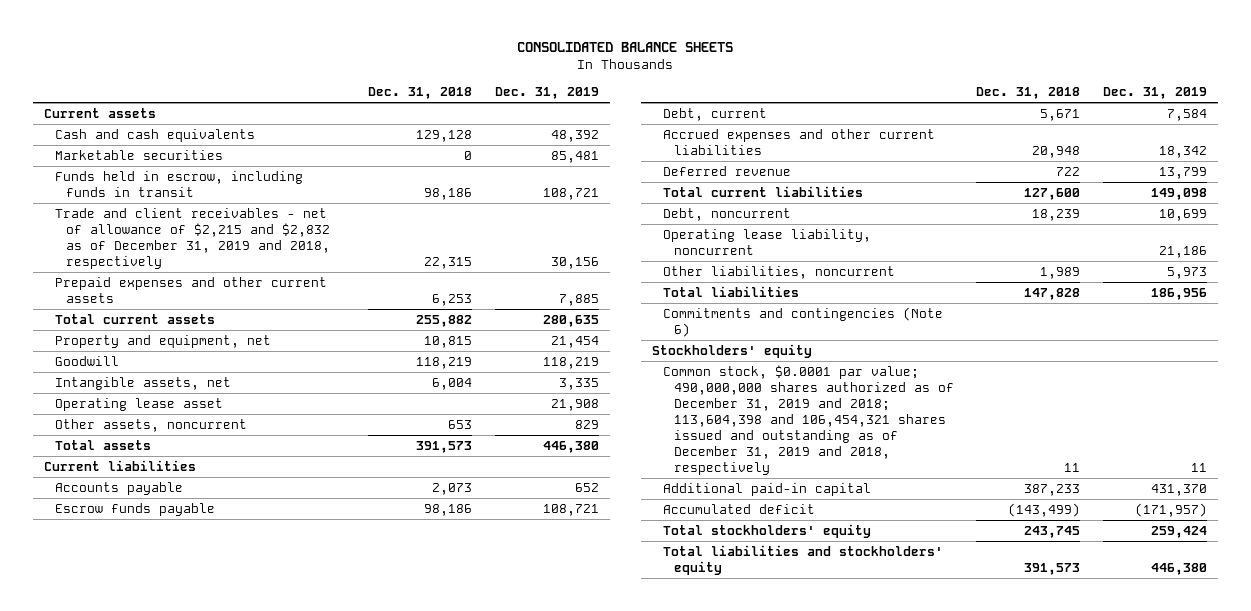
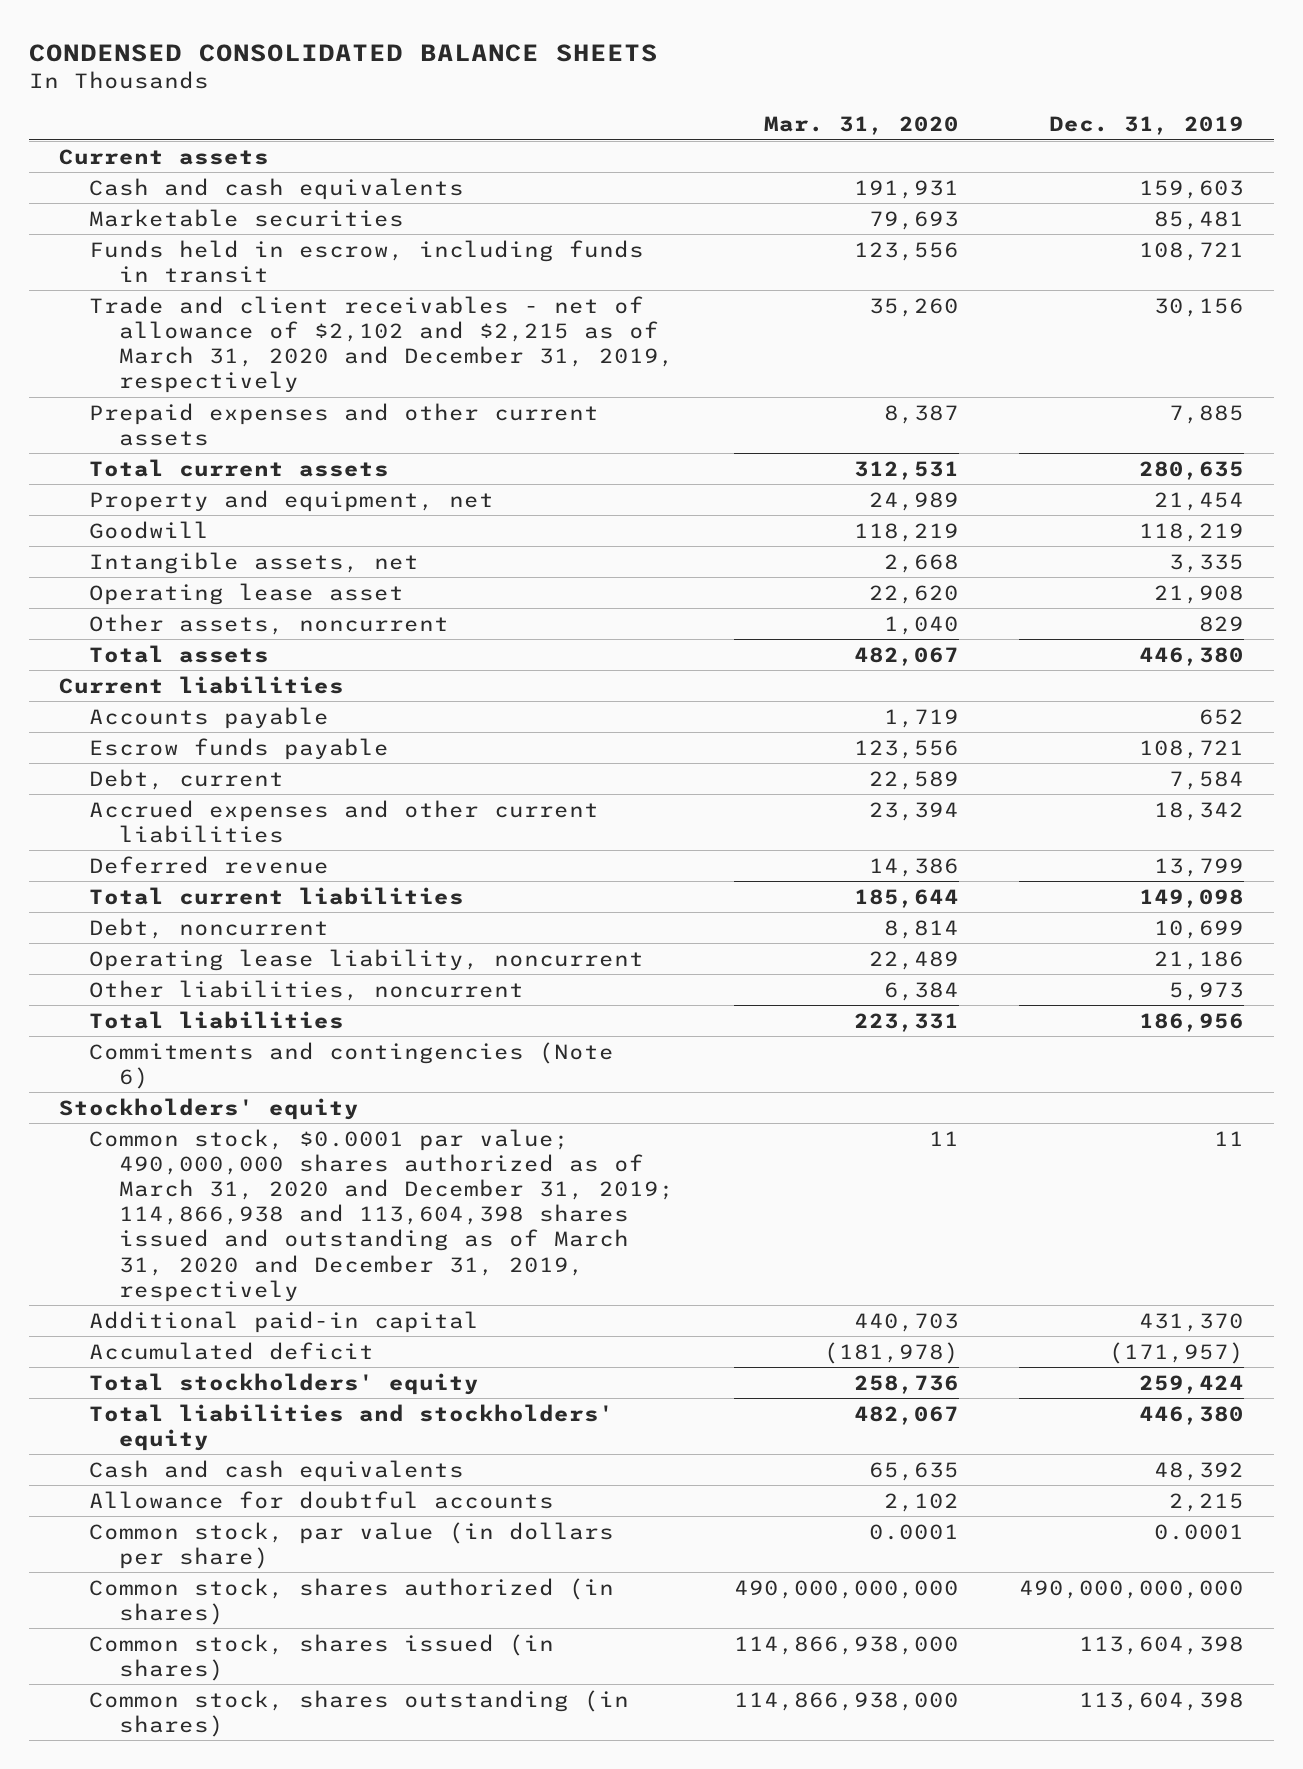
- CONSOLIDATED BALANCE SHEETS
+ CONDENSED CONSOLIDATED BALANCE SHEETS
- | Dec. 31, 2018 | Dec. 31, 2019
+ | Mar. 31, 2020 | Dec. 31, 2019
+ Cash and cash equivalents | 191,931 | 159,603
- Trade and client receivables - net of allowance of $2,215 and $2,832 as of December 31, 2019 and 2018, respectively | 22,315 | 30,156
+ Trade and client receivables - net of allowance of $2,102 and $2,215 as of March 31, 2020 and December 31, 2019, respectively | 35,260 | 30,156
- Common stock, $0.0001 par value; 490,000,000 shares authorized as of December 31, 2019 and 2018; 113,604,398 and 106,454,321 shares issued and outstanding as of December 31, 2019 and 2018, respectively | 11 | 11
+ Common stock, $0.0001 par value; 490,000,000 shares authorized as of March 31, 2020 and December 31, 2019; 114,866,938 and 113,604,398 shares issued and outstanding as of March 31, 2020 and December 31, 2019, respectively | 11 | 11
moved down: Cash and cash equivalents | 65,635 | 48,392
+ Allowance for doubtful accounts | 2,102 | 2,215
+ Common stock, par value (in dollars per share) | 0.0001 | 0.0001
+ Common stock, shares authorized (in shares) | 490,000,000,000 | 490,000,000,000
+ Common stock, shares issued (in shares) | 114,866,938,000 | 113,604,398
+ Common stock, shares outstanding (in shares) | 114,866,938,000 | 113,604,398

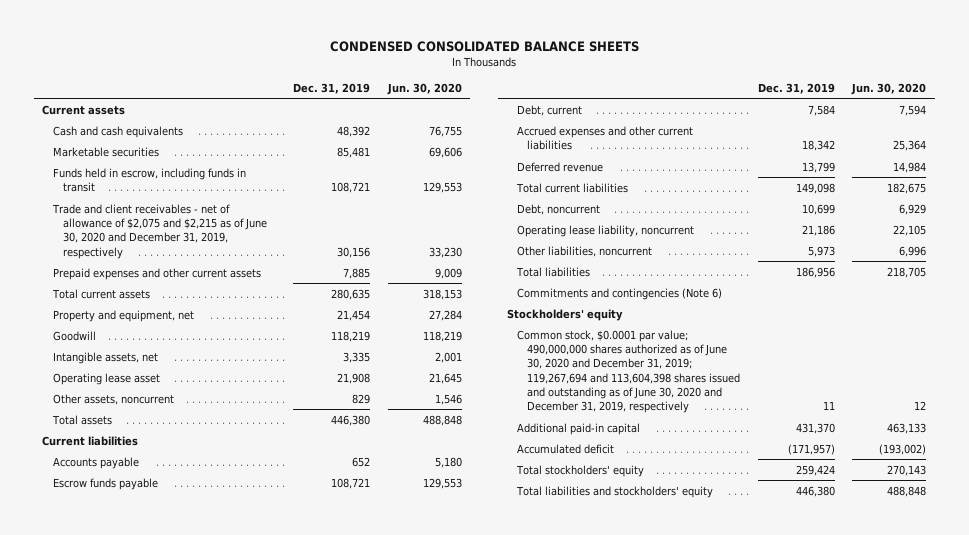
- | Mar. 31, 2020 | Dec. 31, 2019
+ | Dec. 31, 2019 | Jun. 30, 2020
- Cash and cash equivalents | 191,931 | 159,603
moved up: Cash and cash equivalents | 48,392 | 76,755
- Trade and client receivables - net of allowance of $2,102 and $2,215 as of March 31, 2020 and December 31, 2019, respectively | 35,260 | 30,156
+ Trade and client receivables - net of allowance of $2,075 and $2,215 as of June 30, 2020 and December 31, 2019, respectively | 30,156 | 33,230
- Common stock, $0.0001 par value; 490,000,000 shares authorized as of March 31, 2020 and December 31, 2019; 114,866,938 and 113,604,398 shares issued and outstanding as of March 31, 2020 and December 31, 2019, respectively | 11 | 11
+ Common stock, $0.0001 par value; 490,000,000 shares authorized as of June 30, 2020 and December 31, 2019; 119,267,694 and 113,604,398 shares issued and outstanding as of June 30, 2020 and December 31, 2019, respectively | 11 | 12
- Allowance for doubtful accounts | 2,102 | 2,215
- Common stock, par value (in dollars per share) | 0.0001 | 0.0001
- Common stock, shares authorized (in shares) | 490,000,000,000 | 490,000,000,000
- Common stock, shares issued (in shares) | 114,866,938,000 | 113,604,398
- Common stock, shares outstanding (in shares) | 114,866,938,000 | 113,604,398

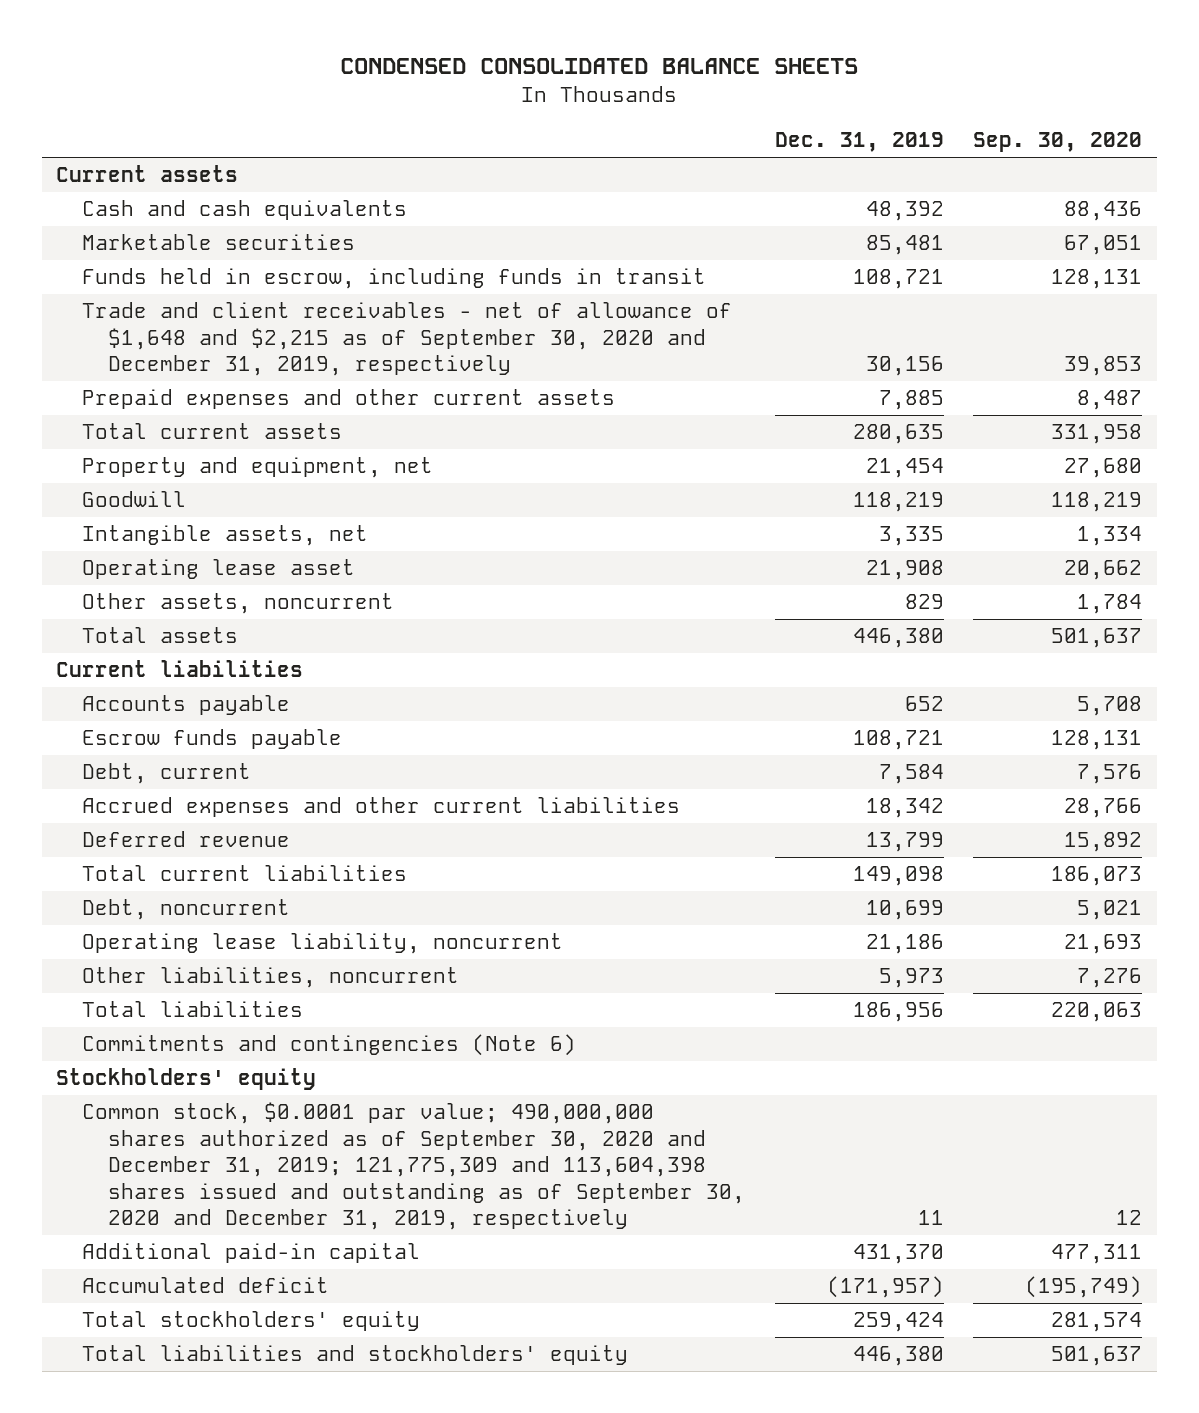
- | Dec. 31, 2019 | Jun. 30, 2020
+ | Dec. 31, 2019 | Sep. 30, 2020
- Trade and client receivables - net of allowance of $2,075 and $2,215 as of June 30, 2020 and December 31, 2019, respectively | 30,156 | 33,230
+ Trade and client receivables - net of allowance of $1,648 and $2,215 as of September 30, 2020 and December 31, 2019, respectively | 30,156 | 39,853
- Common stock, $0.0001 par value; 490,000,000 shares authorized as of June 30, 2020 and December 31, 2019; 119,267,694 and 113,604,398 shares issued and outstanding as of June 30, 2020 and December 31, 2019, respectively | 11 | 12
+ Common stock, $0.0001 par value; 490,000,000 shares authorized as of September 30, 2020 and December 31, 2019; 121,775,309 and 113,604,398 shares issued and outstanding as of September 30, 2020 and December 31, 2019, respectively | 11 | 12

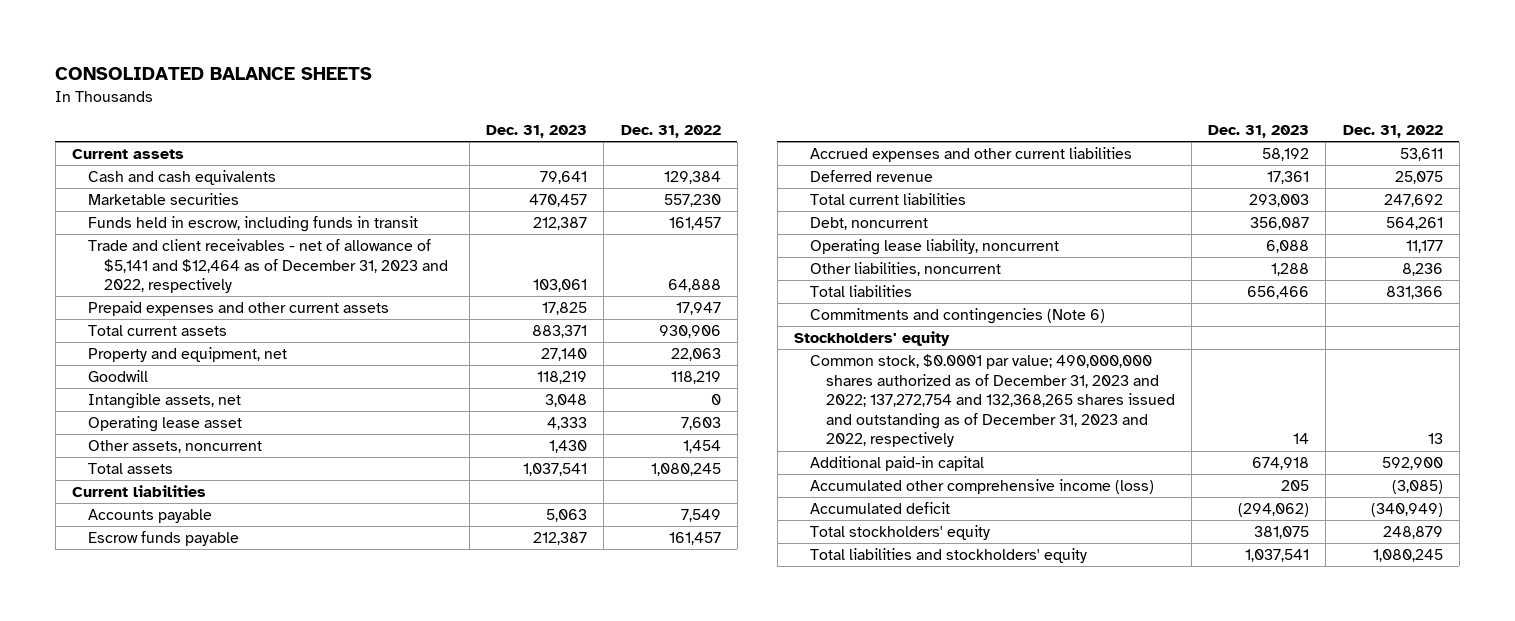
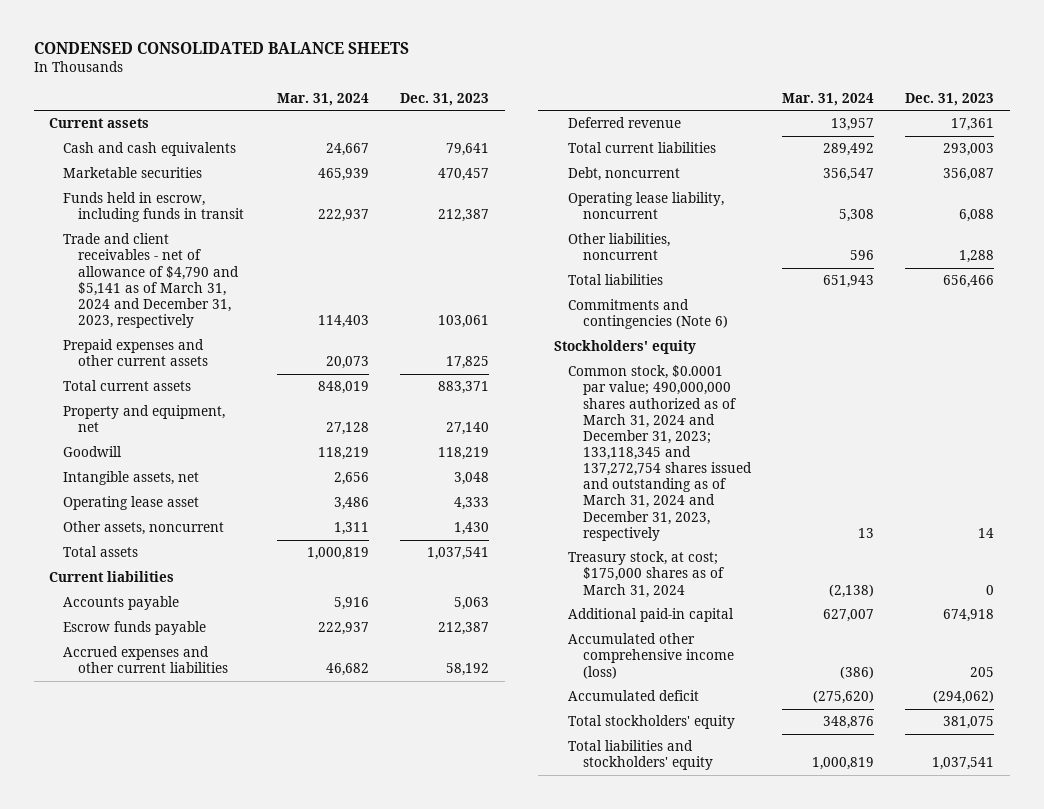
- CONSOLIDATED BALANCE SHEETS
+ CONDENSED CONSOLIDATED BALANCE SHEETS
- | Dec. 31, 2023 | Dec. 31, 2022
+ | Mar. 31, 2024 | Dec. 31, 2023
- Trade and client receivables - net of allowance of $5,141 and $12,464 as of December 31, 2023 and 2022, respectively | 103,061 | 64,888
+ Trade and client receivables - net of allowance of $4,790 and $5,141 as of March 31, 2024 and December 31, 2023, respectively | 114,403 | 103,061
- Common stock, $0.0001 par value; 490,000,000 shares authorized as of December 31, 2023 and 2022; 137,272,754 and 132,368,265 shares issued and outstanding as of December 31, 2023 and 2022, respectively | 14 | 13
+ Common stock, $0.0001 par value; 490,000,000 shares authorized as of March 31, 2024 and December 31, 2023; 133,118,345 and 137,272,754 shares issued and outstanding as of March 31, 2024 and December 31, 2023, respectively | 13 | 14
+ Treasury stock, at cost; $175,000 shares as of March 31, 2024 | (2,138) | 0

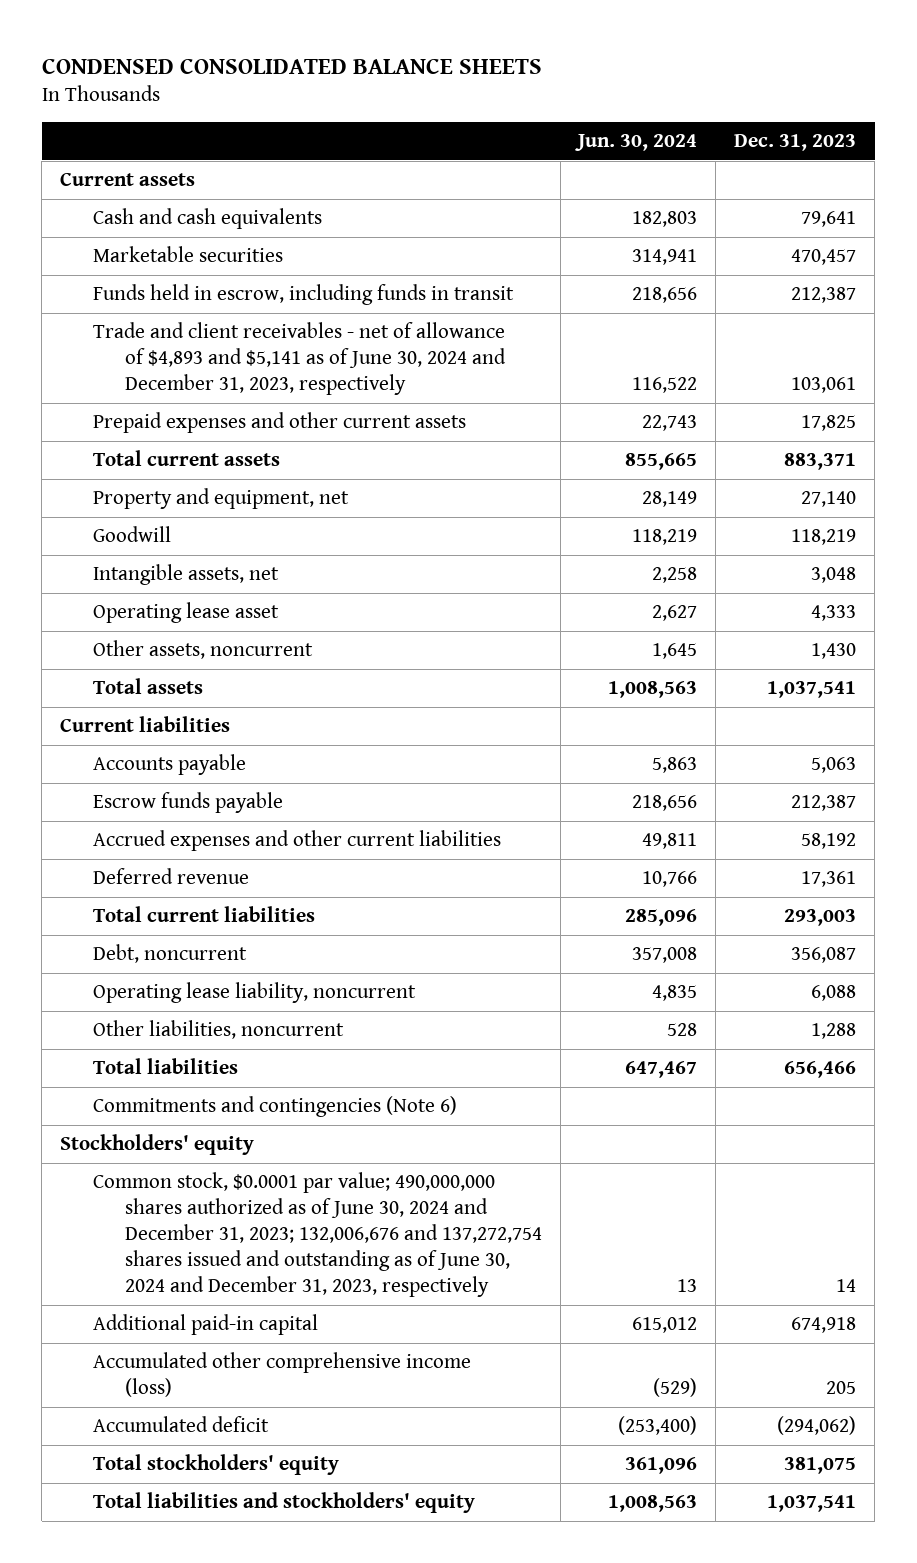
- | Mar. 31, 2024 | Dec. 31, 2023
+ | Jun. 30, 2024 | Dec. 31, 2023
- Trade and client receivables - net of allowance of $4,790 and $5,141 as of March 31, 2024 and December 31, 2023, respectively | 114,403 | 103,061
+ Trade and client receivables - net of allowance of $4,893 and $5,141 as of June 30, 2024 and December 31, 2023, respectively | 116,522 | 103,061
- Common stock, $0.0001 par value; 490,000,000 shares authorized as of March 31, 2024 and December 31, 2023; 133,118,345 and 137,272,754 shares issued and outstanding as of March 31, 2024 and December 31, 2023, respectively | 13 | 14
- Treasury stock, at cost; $175,000 shares as of March 31, 2024 | (2,138) | 0
+ Common stock, $0.0001 par value; 490,000,000 shares authorized as of June 30, 2024 and December 31, 2023; 132,006,676 and 137,272,754 shares issued and outstanding as of June 30, 2024 and December 31, 2023, respectively | 13 | 14

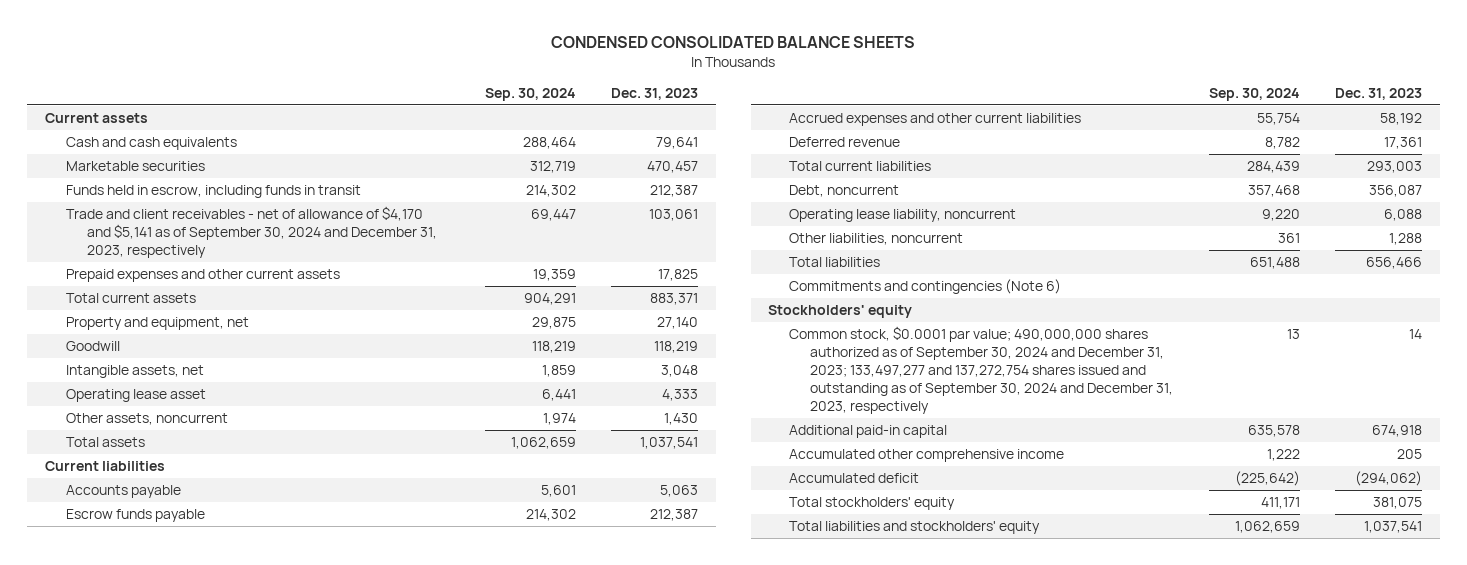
- | Jun. 30, 2024 | Dec. 31, 2023
+ | Sep. 30, 2024 | Dec. 31, 2023
- Trade and client receivables - net of allowance of $4,893 and $5,141 as of June 30, 2024 and December 31, 2023, respectively | 116,522 | 103,061
+ Trade and client receivables - net of allowance of $4,170 and $5,141 as of September 30, 2024 and December 31, 2023, respectively | 69,447 | 103,061
- Common stock, $0.0001 par value; 490,000,000 shares authorized as of June 30, 2024 and December 31, 2023; 132,006,676 and 137,272,754 shares issued and outstanding as of June 30, 2024 and December 31, 2023, respectively | 13 | 14
+ Common stock, $0.0001 par value; 490,000,000 shares authorized as of September 30, 2024 and December 31, 2023; 133,497,277 and 137,272,754 shares issued and outstanding as of September 30, 2024 and December 31, 2023, respectively | 13 | 14
- Accumulated other comprehensive income (loss) | (529) | 205
+ Accumulated other comprehensive income | 1,222 | 205

